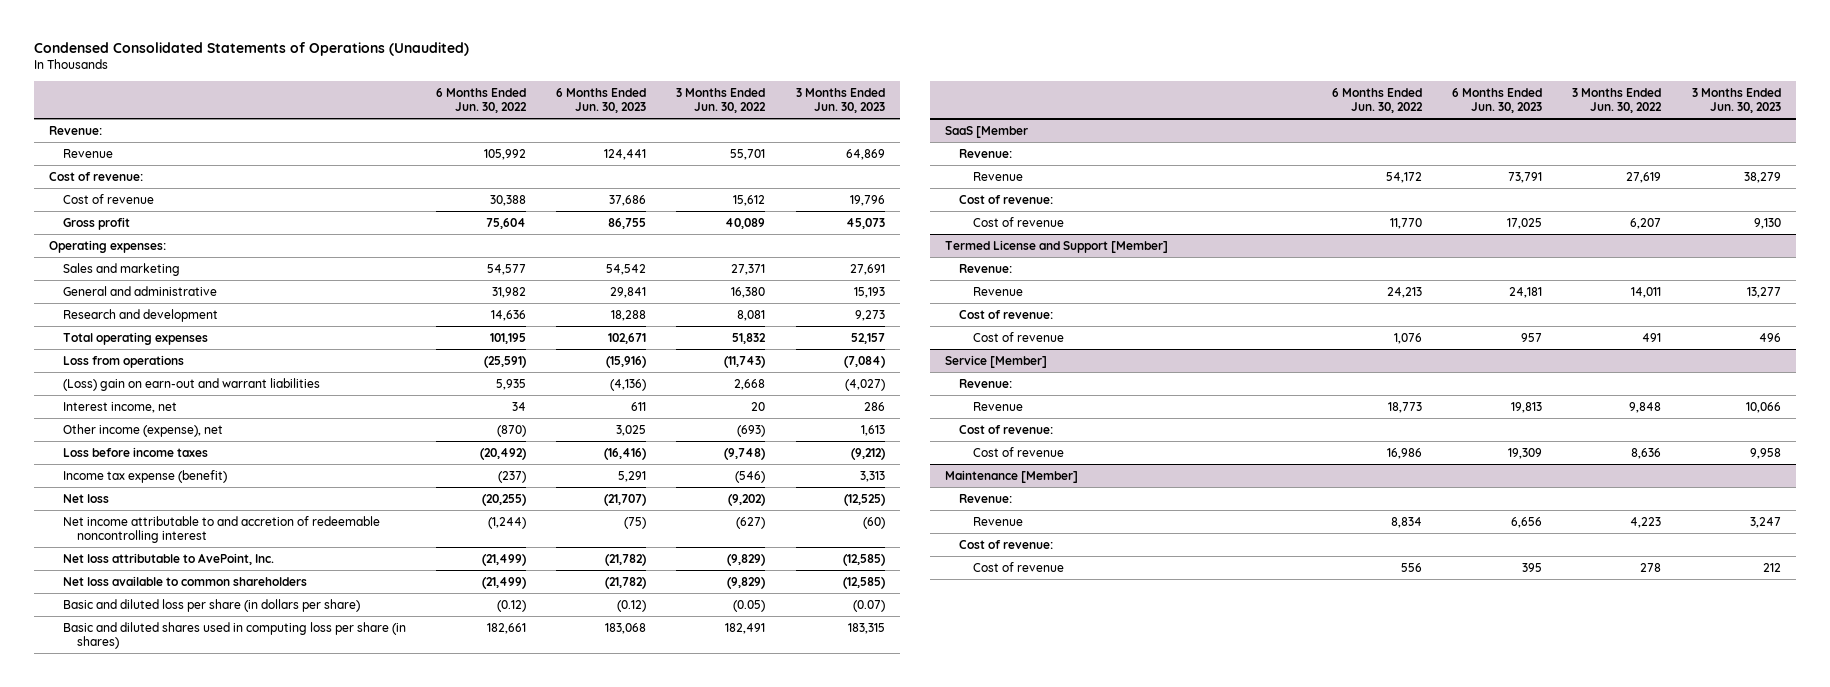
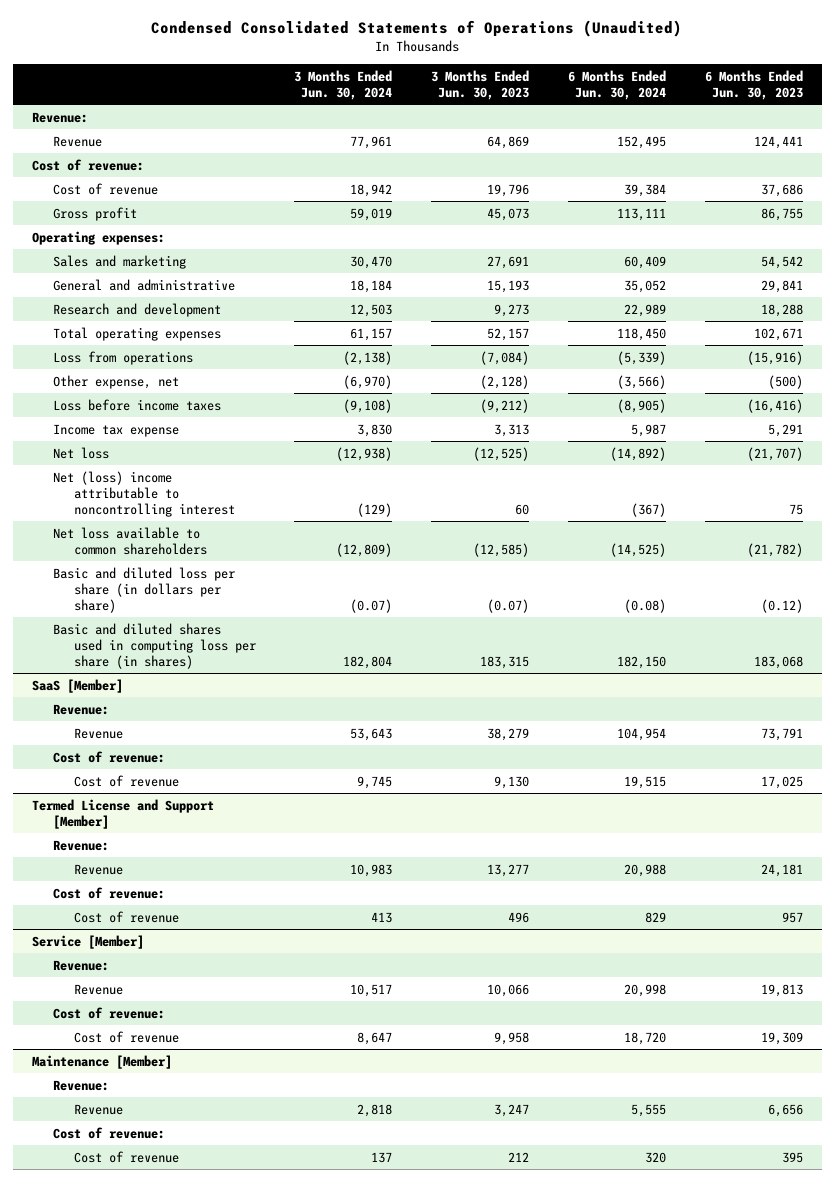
- | 6 Months Ended Jun. 30, 2022 | 6 Months Ended Jun. 30, 2023 | 3 Months Ended Jun. 30, 2022 | 3 Months Ended Jun. 30, 2023
+ | 3 Months Ended Jun. 30, 2024 | 3 Months Ended Jun. 30, 2023 | 6 Months Ended Jun. 30, 2024 | 6 Months Ended Jun. 30, 2023
- (Loss) gain on earn-out and warrant liabilities | 5,935 | (4,136) | 2,668 | (4,027)
- Interest income, net | 34 | 611 | 20 | 286
- Other income (expense), net | (870) | 3,025 | (693) | 1,613
+ Other expense, net | (6,970) | (2,128) | (3,566) | (500)
- Income tax expense (benefit) | (237) | 5,291 | (546) | 3,313
+ Income tax expense | 3,830 | 3,313 | 5,987 | 5,291
- Net income attributable to and accretion of redeemable noncontrolling interest | (1,244) | (75) | (627) | (60)
- Net loss attributable to AvePoint, Inc. | (21,499) | (21,782) | (9,829) | (12,585)
+ Net (loss) income attributable to noncontrolling interest | (129) | 60 | (367) | 75
- SaaS [Member
+ SaaS [Member]

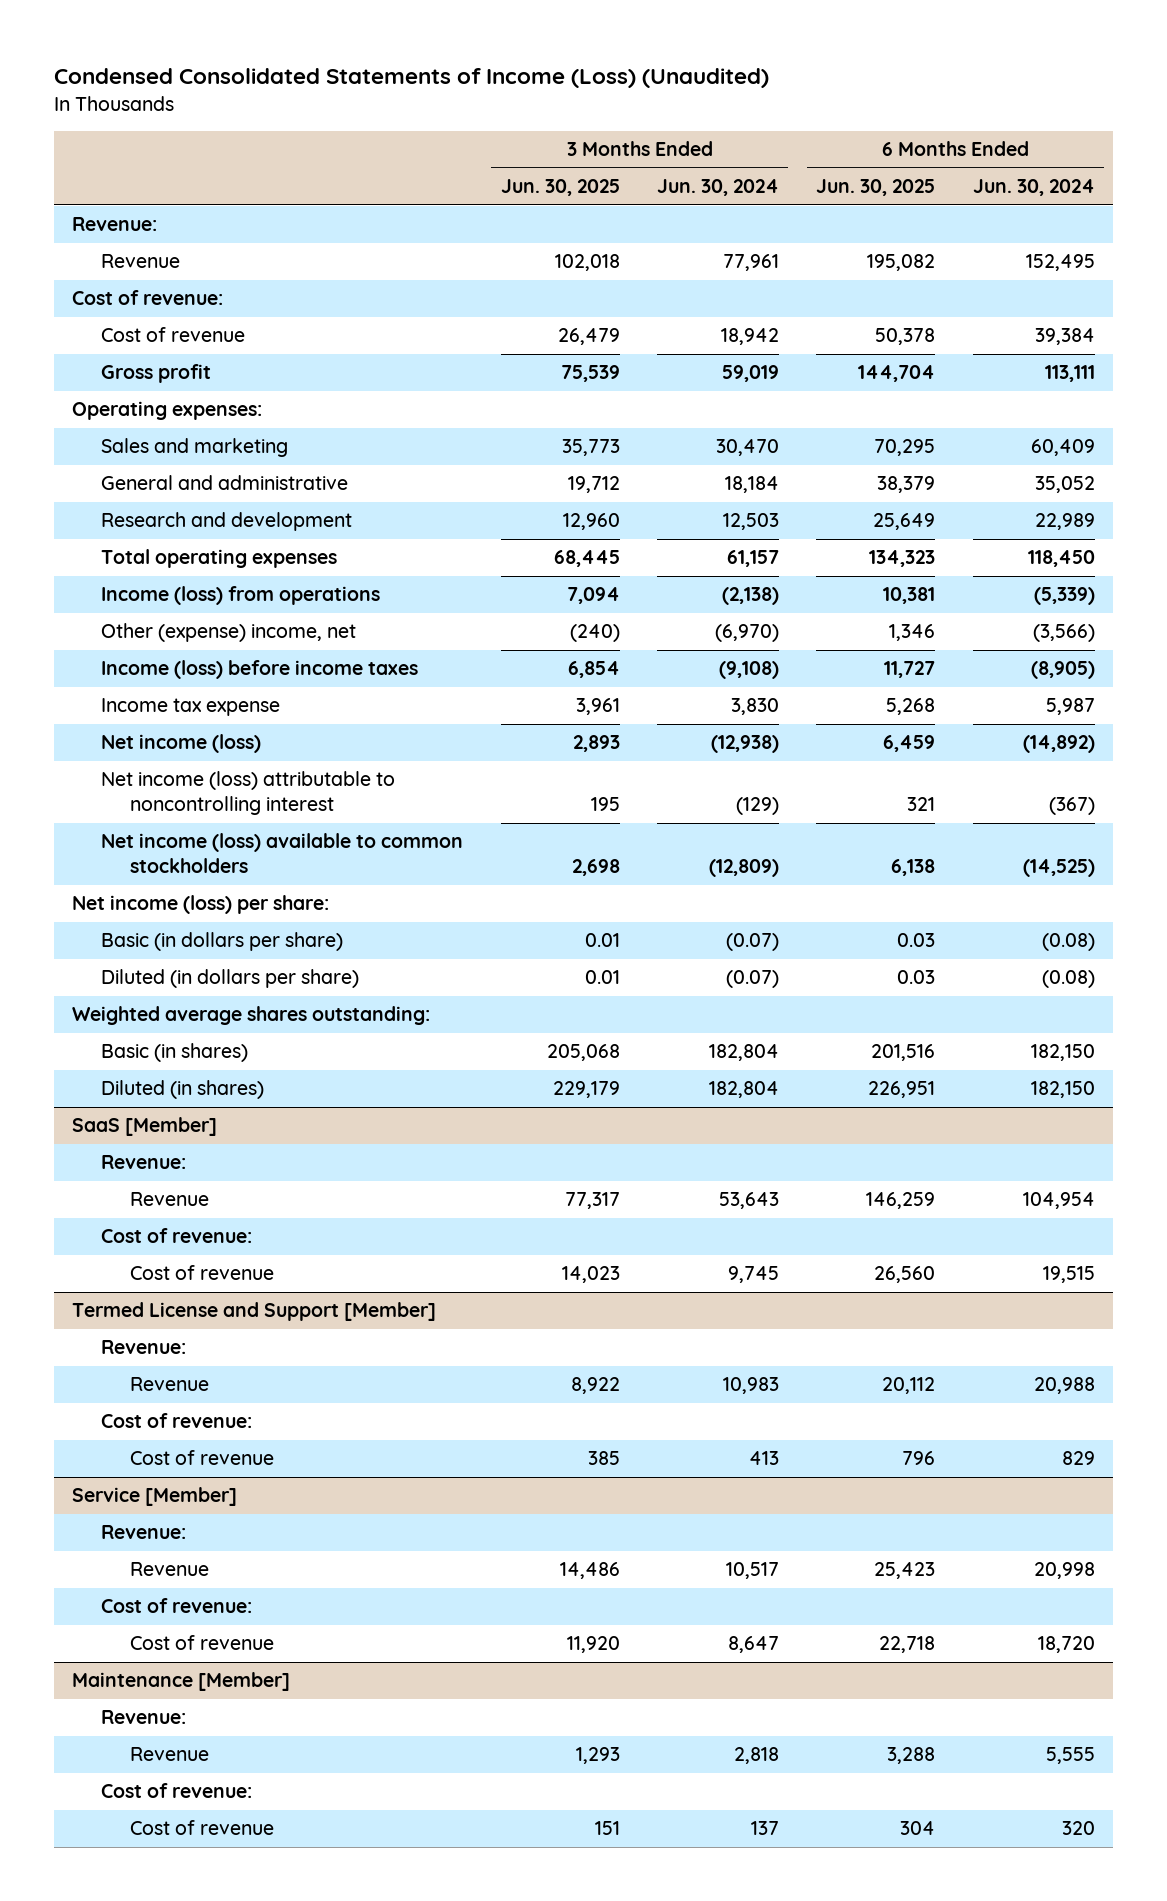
- Condensed Consolidated Statements of Operations (Unaudited)
+ Condensed Consolidated Statements of Income (Loss) (Unaudited)
- | 3 Months Ended Jun. 30, 2024 | 3 Months Ended Jun. 30, 2023 | 6 Months Ended Jun. 30, 2024 | 6 Months Ended Jun. 30, 2023
+ | 3 Months Ended Jun. 30, 2025 | 3 Months Ended Jun. 30, 2024 | 6 Months Ended Jun. 30, 2025 | 6 Months Ended Jun. 30, 2024
- Loss from operations | (2,138) | (7,084) | (5,339) | (15,916)
- Other expense, net | (6,970) | (2,128) | (3,566) | (500)
- Loss before income taxes | (9,108) | (9,212) | (8,905) | (16,416)
+ Income (loss) from operations | 7,094 | (2,138) | 10,381 | (5,339)
+ Other (expense) income, net | (240) | (6,970) | 1,346 | (3,566)
+ Income (loss) before income taxes | 6,854 | (9,108) | 11,727 | (8,905)
- Net loss | (12,938) | (12,525) | (14,892) | (21,707)
- Net (loss) income attributable to noncontrolling interest | (129) | 60 | (367) | 75
- Net loss available to common shareholders | (12,809) | (12,585) | (14,525) | (21,782)
- Basic and diluted loss per share (in dollars per share) | (0.07) | (0.07) | (0.08) | (0.12)
- Basic and diluted shares used in computing loss per share (in shares) | 182,804 | 183,315 | 182,150 | 183,068
+ Net income (loss) | 2,893 | (12,938) | 6,459 | (14,892)
+ Net income (loss) attributable to noncontrolling interest | 195 | (129) | 321 | (367)
+ Net income (loss) available to common stockholders | 2,698 | (12,809) | 6,138 | (14,525)
+ Net income (loss) per share:
+ Basic (in dollars per share) | 0.01 | (0.07) | 0.03 | (0.08)
+ Diluted (in dollars per share) | 0.01 | (0.07) | 0.03 | (0.08)
+ Weighted average shares outstanding:
+ Basic (in shares) | 205,068 | 182,804 | 201,516 | 182,150
+ Diluted (in shares) | 229,179 | 182,804 | 226,951 | 182,150

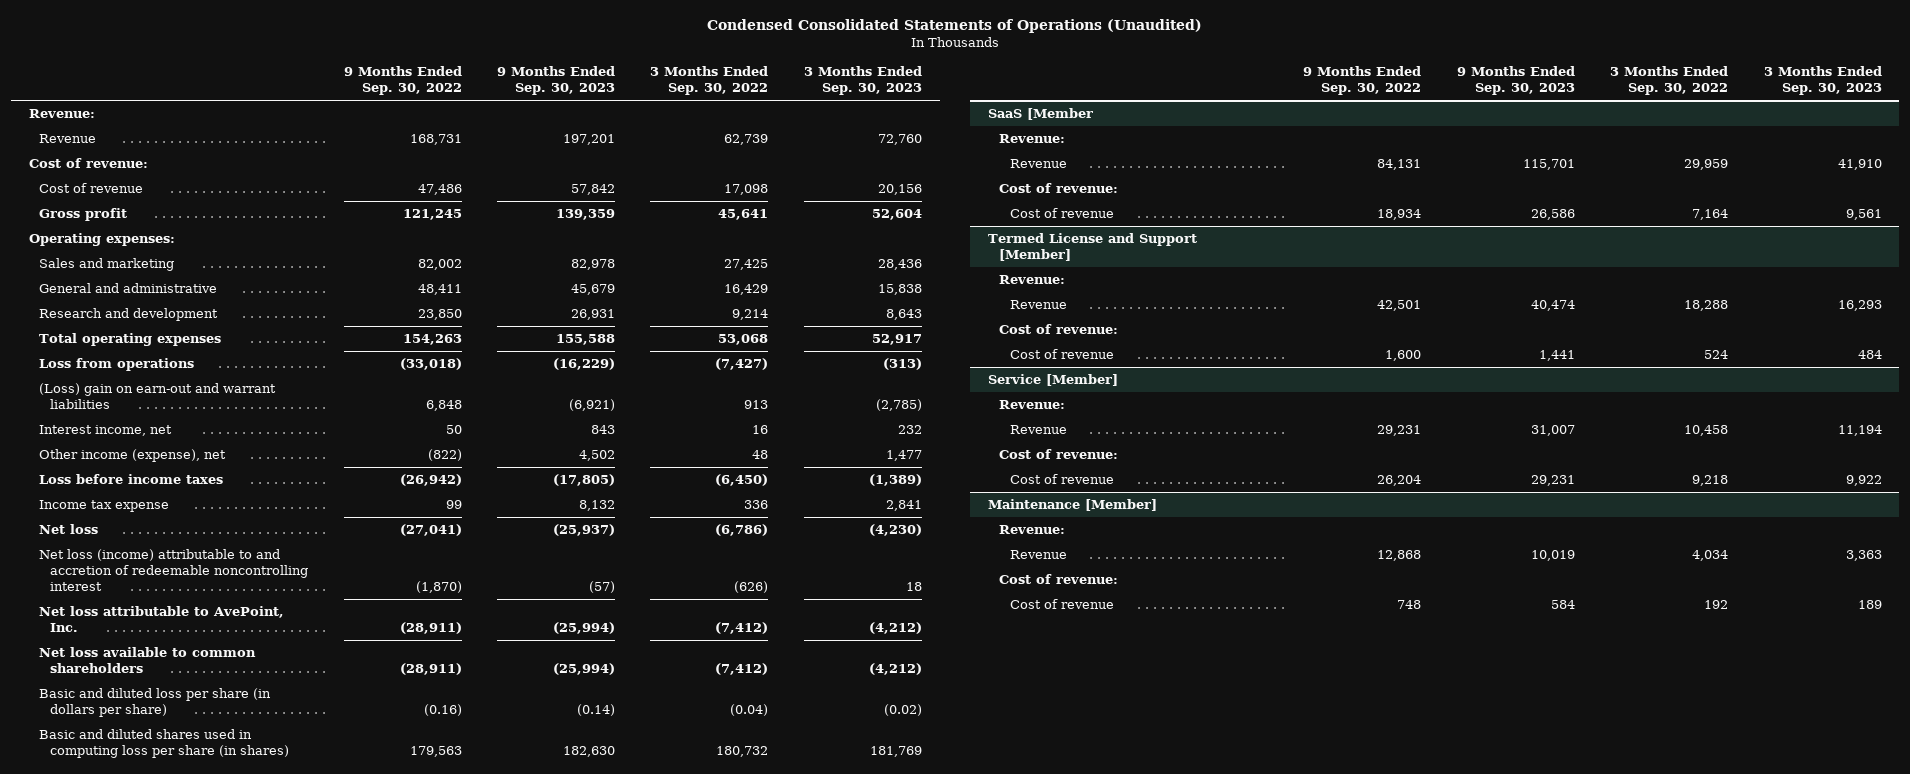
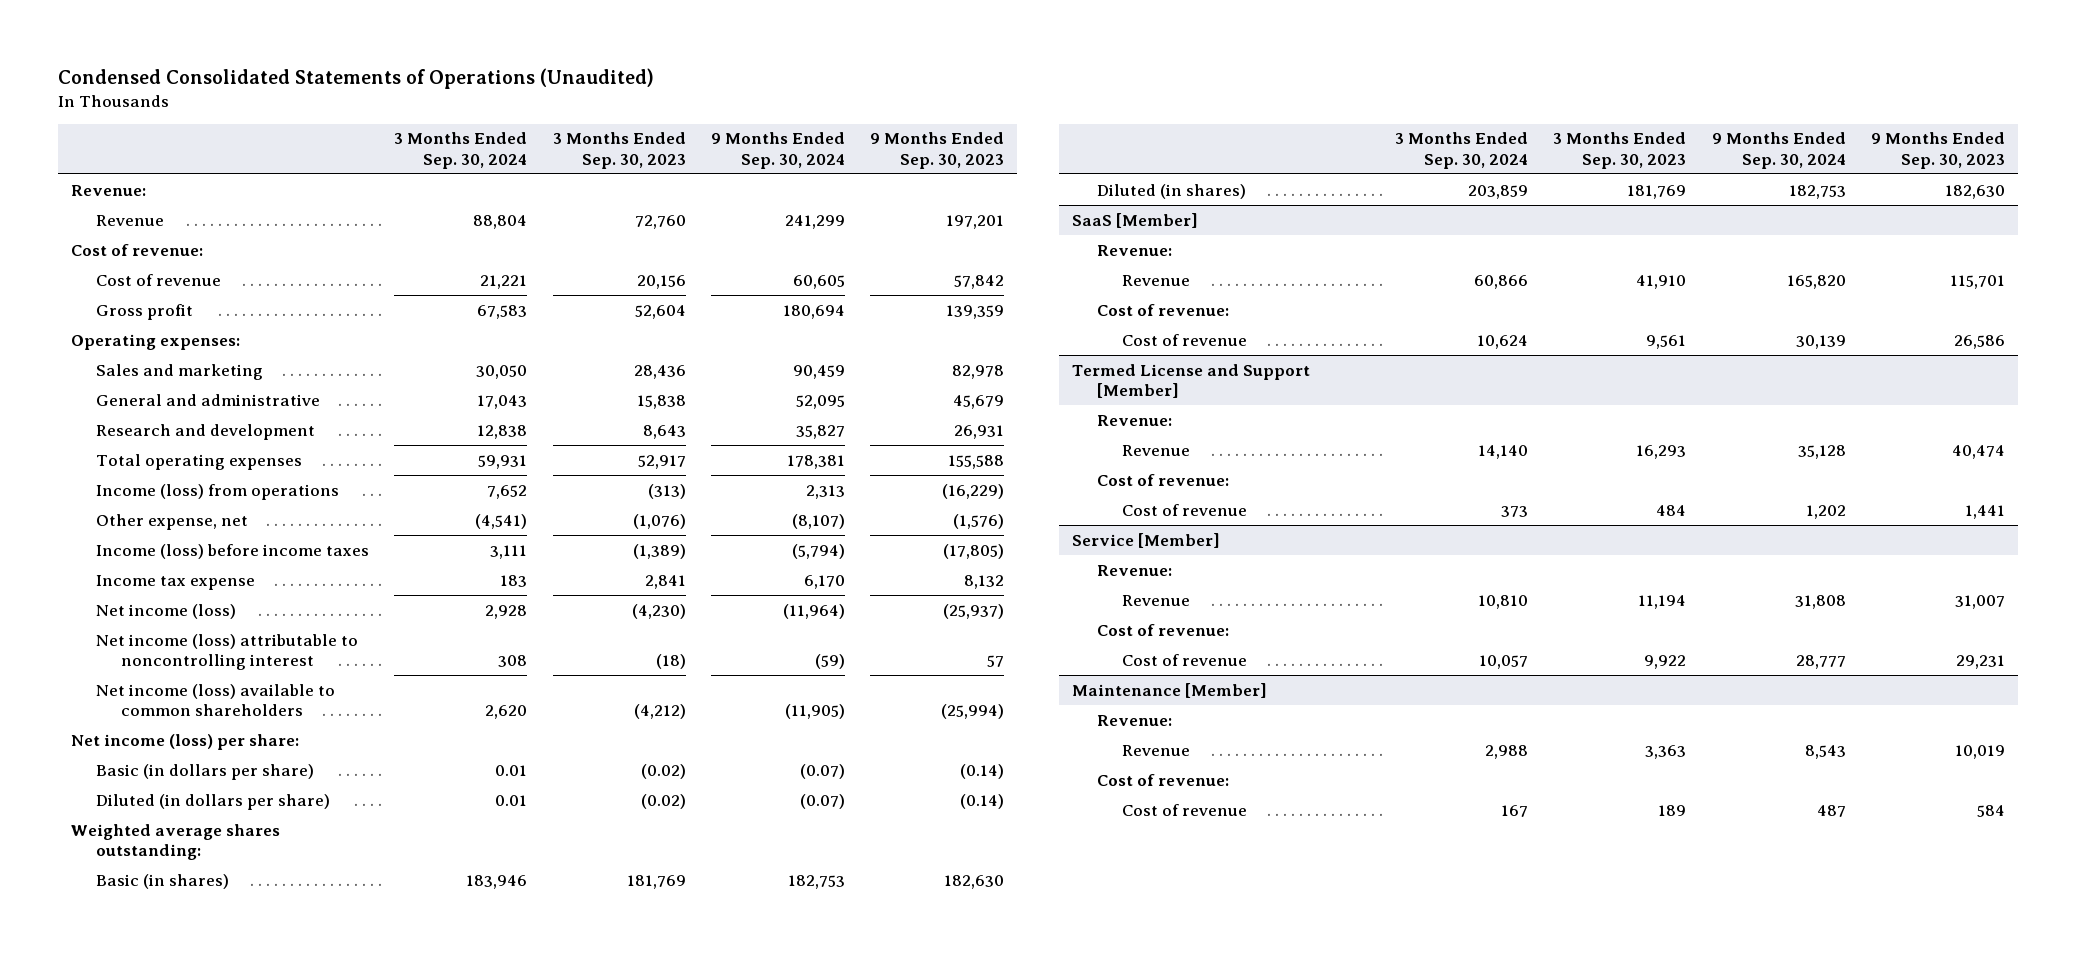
- | 9 Months Ended Sep. 30, 2022 | 9 Months Ended Sep. 30, 2023 | 3 Months Ended Sep. 30, 2022 | 3 Months Ended Sep. 30, 2023
+ | 3 Months Ended Sep. 30, 2024 | 3 Months Ended Sep. 30, 2023 | 9 Months Ended Sep. 30, 2024 | 9 Months Ended Sep. 30, 2023
- Loss from operations | (33,018) | (16,229) | (7,427) | (313)
- (Loss) gain on earn-out and warrant liabilities | 6,848 | (6,921) | 913 | (2,785)
- Interest income, net | 50 | 843 | 16 | 232
- Other income (expense), net | (822) | 4,502 | 48 | 1,477
- Loss before income taxes | (26,942) | (17,805) | (6,450) | (1,389)
+ Income (loss) from operations | 7,652 | (313) | 2,313 | (16,229)
+ Other expense, net | (4,541) | (1,076) | (8,107) | (1,576)
+ Income (loss) before income taxes | 3,111 | (1,389) | (5,794) | (17,805)
- Net loss | (27,041) | (25,937) | (6,786) | (4,230)
- Net loss (income) attributable to and accretion of redeemable noncontrolling interest | (1,870) | (57) | (626) | 18
- Net loss attributable to AvePoint, Inc. | (28,911) | (25,994) | (7,412) | (4,212)
- Net loss available to common shareholders | (28,911) | (25,994) | (7,412) | (4,212)
- Basic and diluted loss per share (in dollars per share) | (0.16) | (0.14) | (0.04) | (0.02)
- Basic and diluted shares used in computing loss per share (in shares) | 179,563 | 182,630 | 180,732 | 181,769
- SaaS [Member
+ Net income (loss) | 2,928 | (4,230) | (11,964) | (25,937)
+ Net income (loss) attributable to noncontrolling interest | 308 | (18) | (59) | 57
+ Net income (loss) available to common shareholders | 2,620 | (4,212) | (11,905) | (25,994)
+ Net income (loss) per share:
+ Basic (in dollars per share) | 0.01 | (0.02) | (0.07) | (0.14)
+ Diluted (in dollars per share) | 0.01 | (0.02) | (0.07) | (0.14)
+ Weighted average shares outstanding:
+ Basic (in shares) | 183,946 | 181,769 | 182,753 | 182,630
+ Diluted (in shares) | 203,859 | 181,769 | 182,753 | 182,630
+ SaaS [Member]

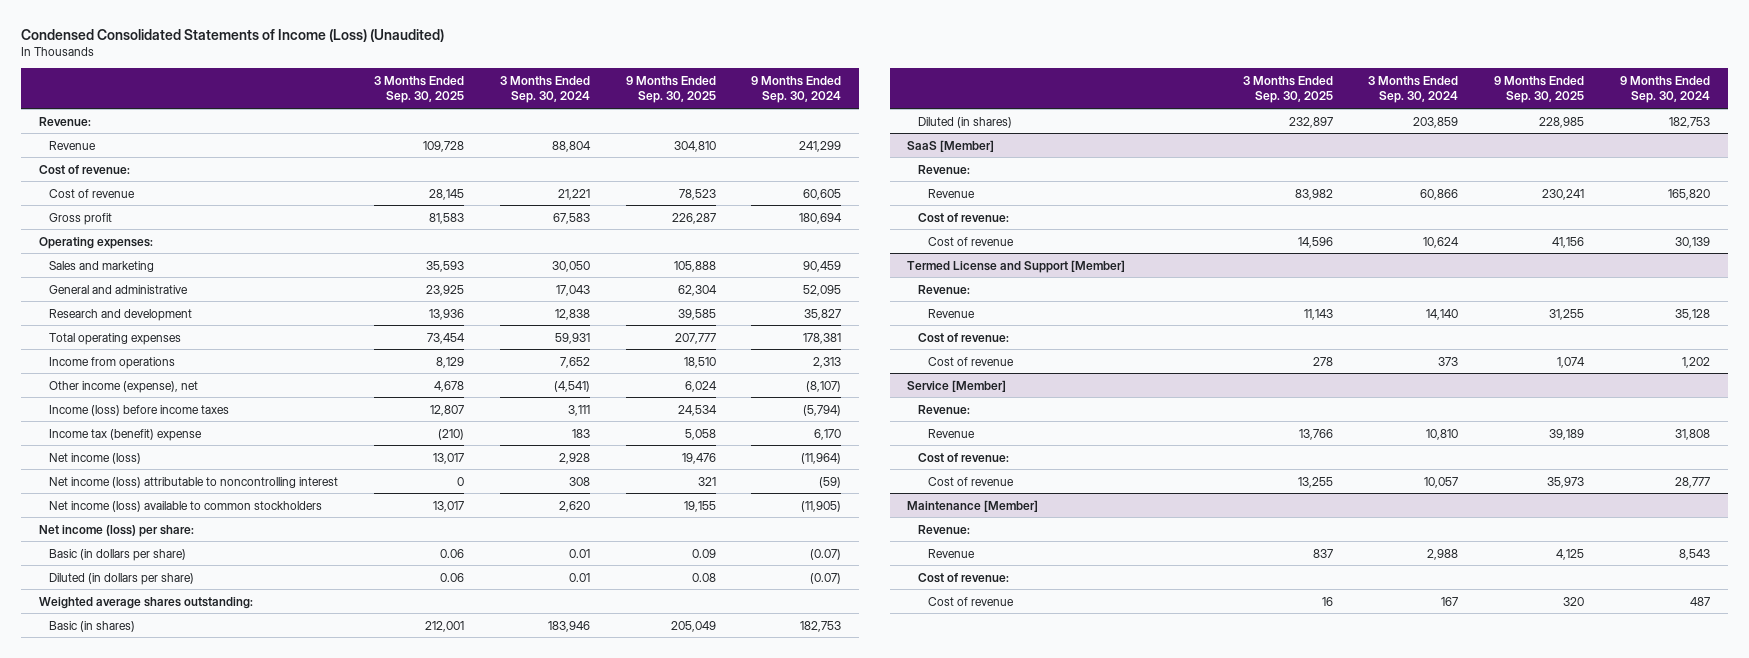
- Condensed Consolidated Statements of Operations (Unaudited)
+ Condensed Consolidated Statements of Income (Loss) (Unaudited)
- | 3 Months Ended Sep. 30, 2024 | 3 Months Ended Sep. 30, 2023 | 9 Months Ended Sep. 30, 2024 | 9 Months Ended Sep. 30, 2023
+ | 3 Months Ended Sep. 30, 2025 | 3 Months Ended Sep. 30, 2024 | 9 Months Ended Sep. 30, 2025 | 9 Months Ended Sep. 30, 2024
- Income (loss) from operations | 7,652 | (313) | 2,313 | (16,229)
- Other expense, net | (4,541) | (1,076) | (8,107) | (1,576)
+ Income from operations | 8,129 | 7,652 | 18,510 | 2,313
+ Other income (expense), net | 4,678 | (4,541) | 6,024 | (8,107)
- Income tax expense | 183 | 2,841 | 6,170 | 8,132
+ Income tax (benefit) expense | (210) | 183 | 5,058 | 6,170
- Net income (loss) available to common shareholders | 2,620 | (4,212) | (11,905) | (25,994)
+ Net income (loss) available to common stockholders | 13,017 | 2,620 | 19,155 | (11,905)

